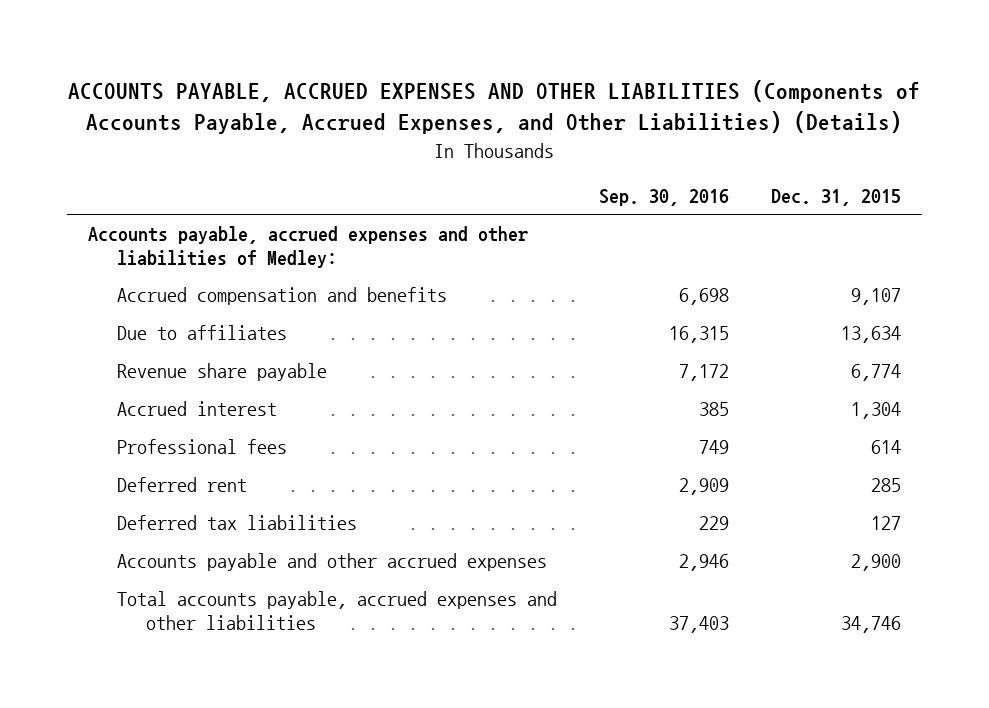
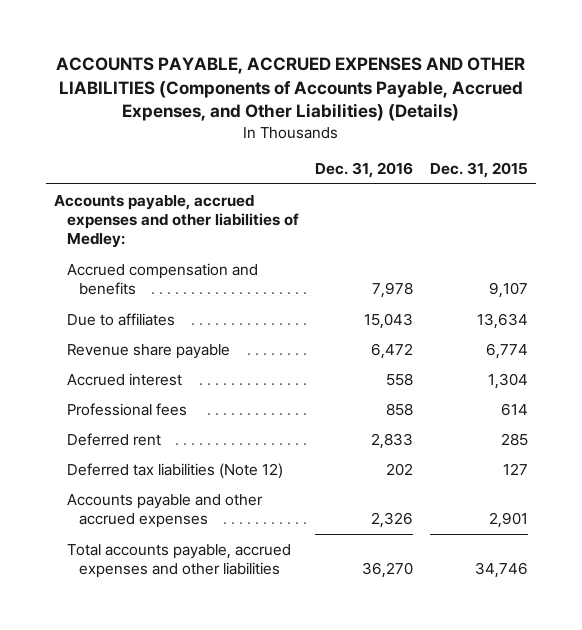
- | Sep. 30, 2016 | Dec. 31, 2015
+ | Dec. 31, 2016 | Dec. 31, 2015
- Deferred tax liabilities | 229 | 127
- Accounts payable and other accrued expenses | 2,946 | 2,900
+ Deferred tax liabilities (Note 12) | 202 | 127
+ Accounts payable and other accrued expenses | 2,326 | 2,901

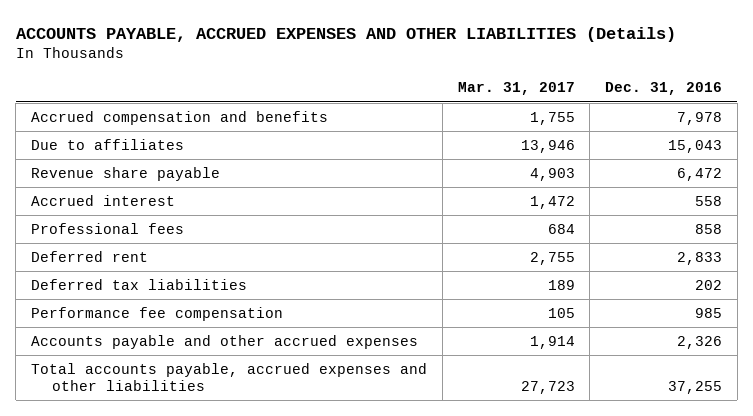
- ACCOUNTS PAYABLE, ACCRUED EXPENSES AND OTHER LIABILITIES (Components of Accounts Payable, Accrued Expenses, and Other Liabilities) (Details)
+ ACCOUNTS PAYABLE, ACCRUED EXPENSES AND OTHER LIABILITIES (Details)
- | Dec. 31, 2016 | Dec. 31, 2015
+ | Mar. 31, 2017 | Dec. 31, 2016
- Accounts payable, accrued expenses and other liabilities of Medley:
- Deferred tax liabilities (Note 12) | 202 | 127
+ Deferred tax liabilities | 189 | 202
+ Performance fee compensation | 105 | 985
- Total accounts payable, accrued expenses and other liabilities | 36,270 | 34,746
+ Total accounts payable, accrued expenses and other liabilities | 27,723 | 37,255

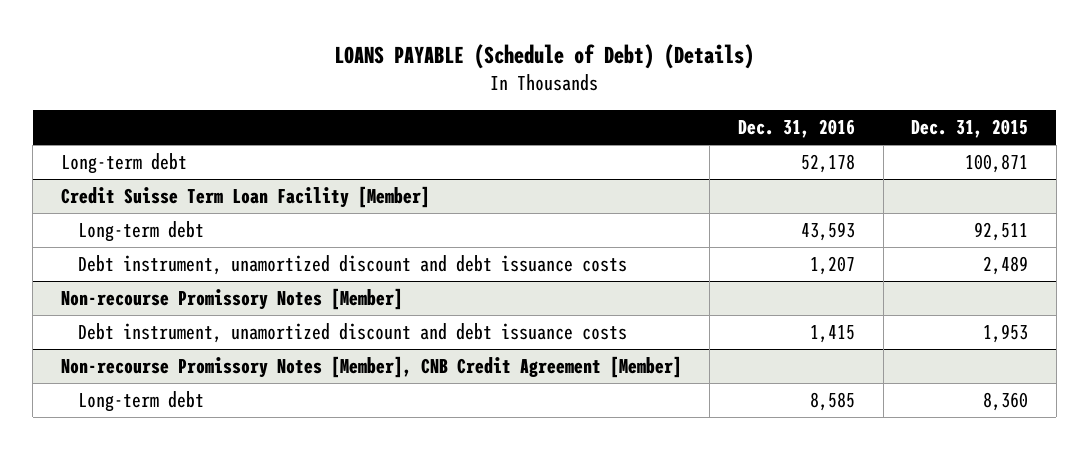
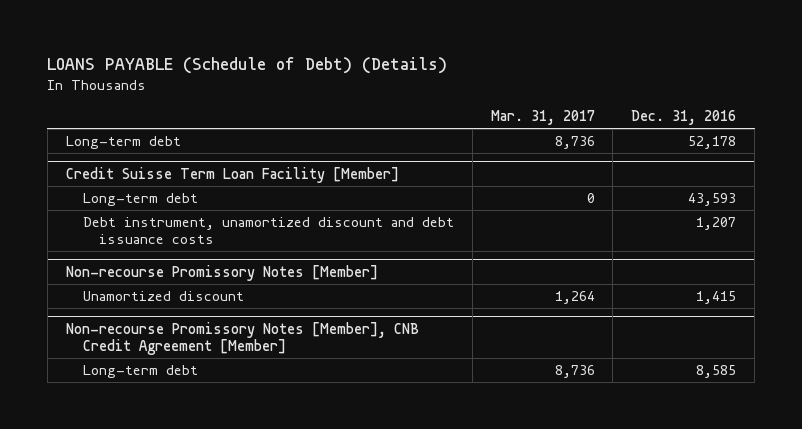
- | Dec. 31, 2016 | Dec. 31, 2015
+ | Mar. 31, 2017 | Dec. 31, 2016
@ Non-recourse Promissory Notes [Member]
- Debt instrument, unamortized discount and debt issuance costs | 1,415 | 1,953
+ Unamortized discount | 1,264 | 1,415

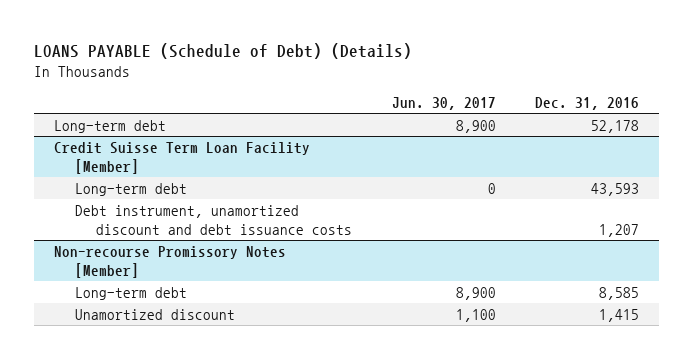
- | Mar. 31, 2017 | Dec. 31, 2016
+ | Jun. 30, 2017 | Dec. 31, 2016
- Non-recourse Promissory Notes [Member], CNB Credit Agreement [Member]
@ Non-recourse Promissory Notes [Member]
moved down: Unamortized discount | 1,100 | 1,415

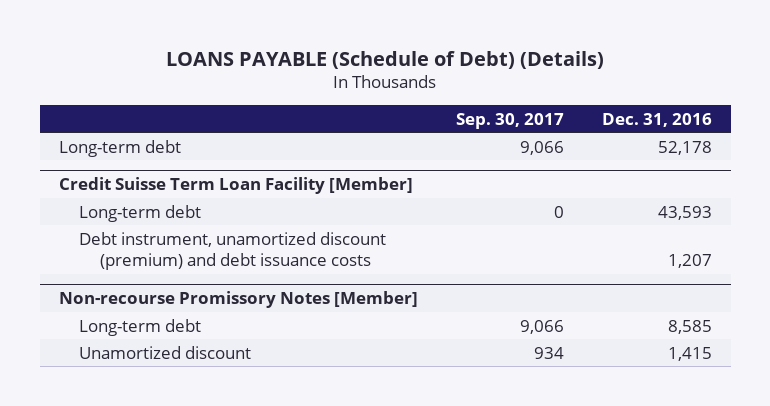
- | Jun. 30, 2017 | Dec. 31, 2016
+ | Sep. 30, 2017 | Dec. 31, 2016
@ Credit Suisse Term Loan Facility [Member]
- Debt instrument, unamortized discount and debt issuance costs | | 1,207
+ Debt instrument, unamortized discount (premium) and debt issuance costs | | 1,207

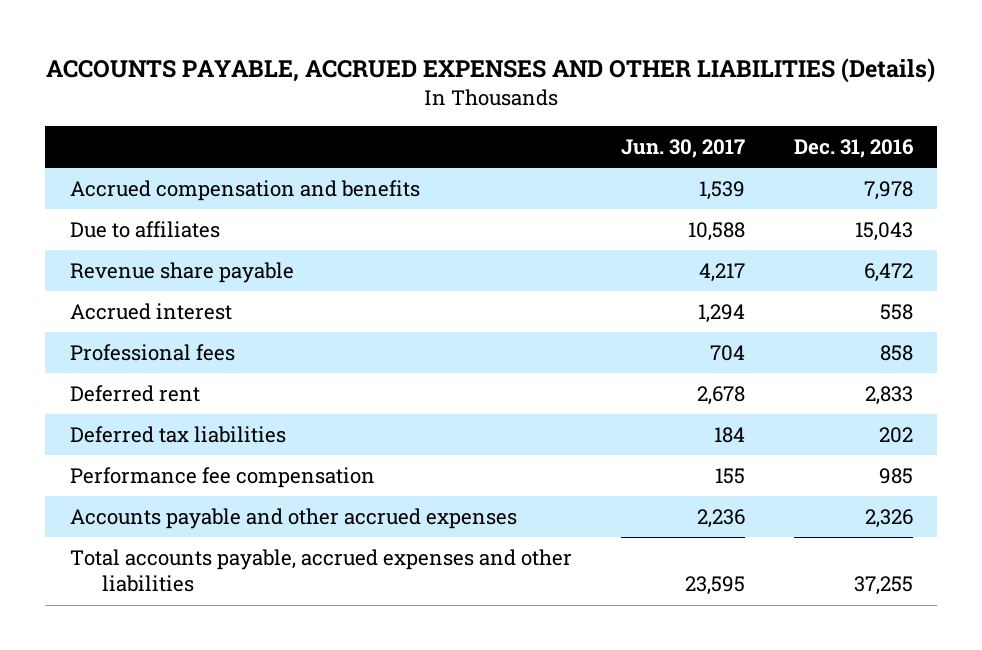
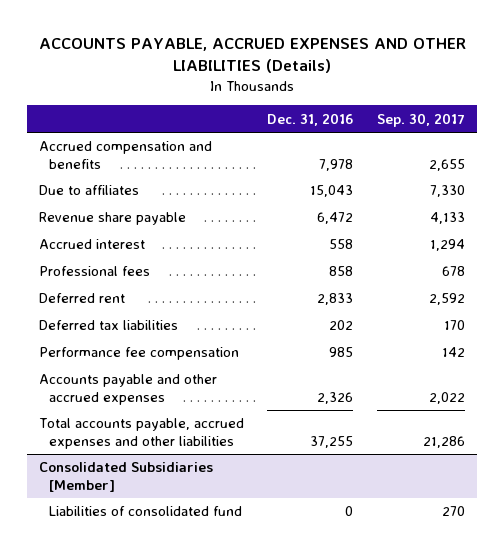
- | Jun. 30, 2017 | Dec. 31, 2016
+ | Dec. 31, 2016 | Sep. 30, 2017
+ Consolidated Subsidiaries [Member]
+ Liabilities of consolidated fund | 0 | 270

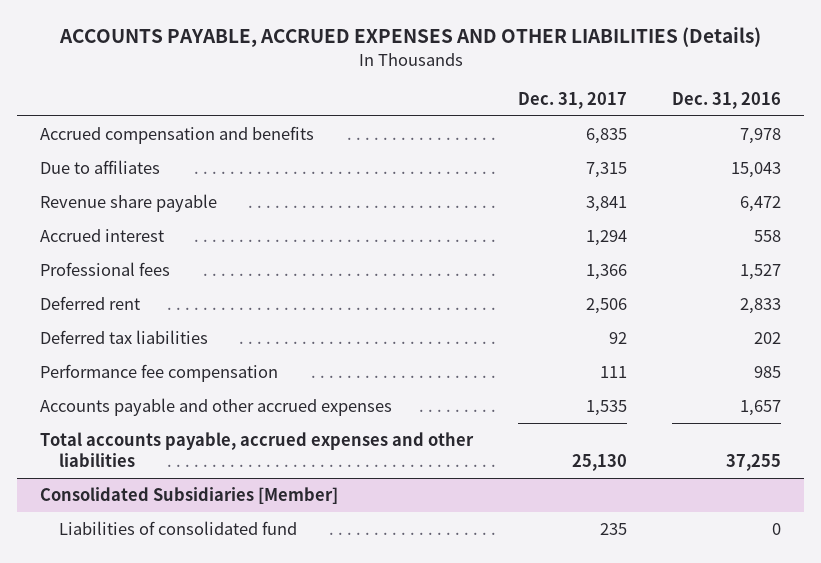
- | Dec. 31, 2016 | Sep. 30, 2017
+ | Dec. 31, 2017 | Dec. 31, 2016
- Professional fees | 858 | 678
+ Professional fees | 1,366 | 1,527
- Accounts payable and other accrued expenses | 2,326 | 2,022
+ Accounts payable and other accrued expenses | 1,535 | 1,657

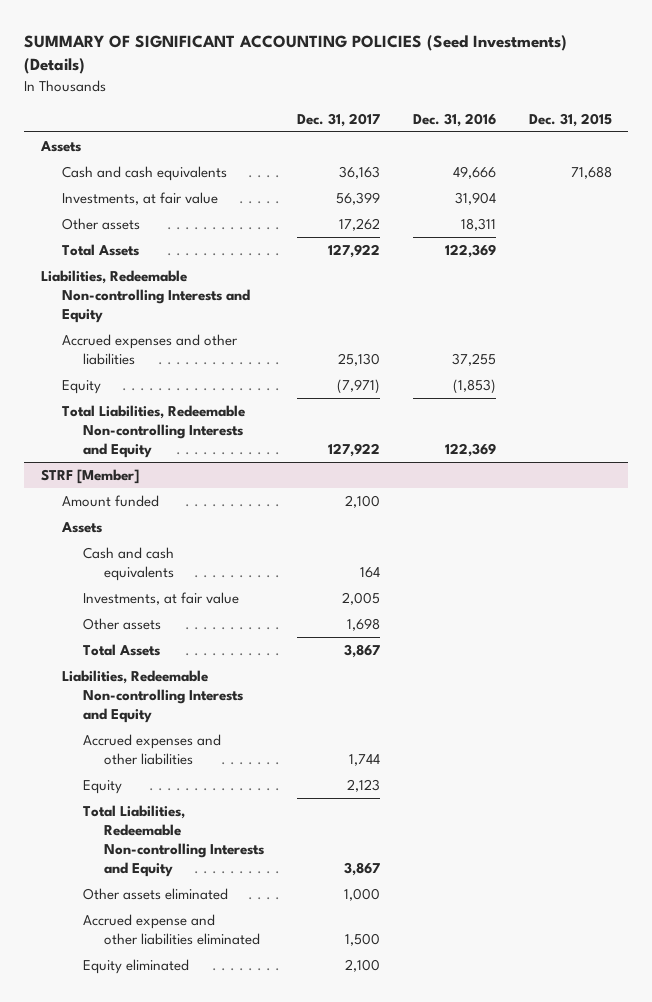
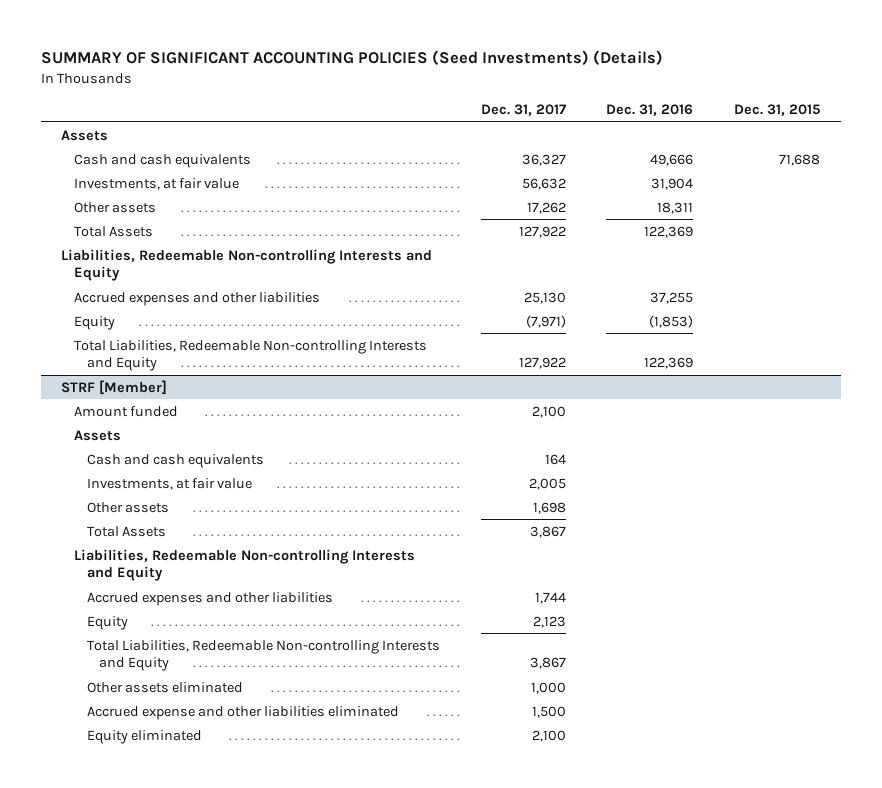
- Cash and cash equivalents | 36,163 | 49,666 | 71,688
- Investments, at fair value | 56,399 | 31,904 |
+ Cash and cash equivalents | 36,327 | 49,666 | 71,688
+ Investments, at fair value | 56,632 | 31,904 |

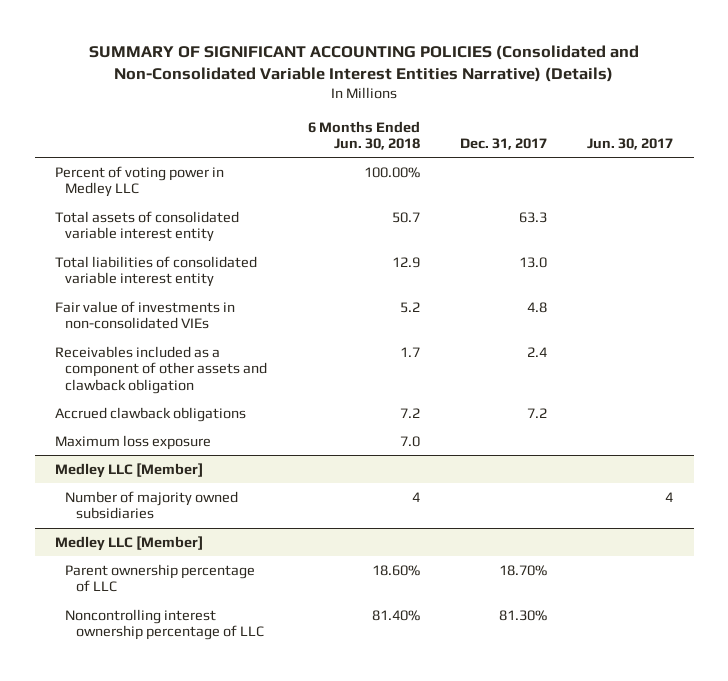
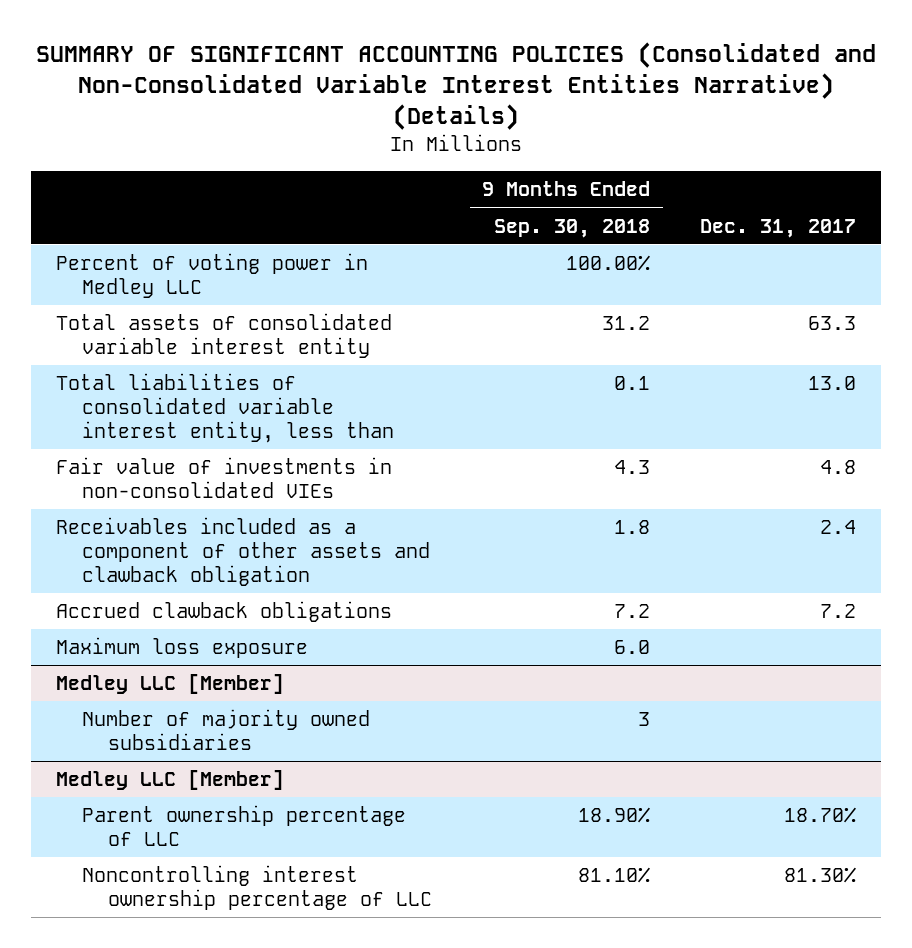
- | 6 Months Ended Jun. 30, 2018 | Dec. 31, 2017 | Jun. 30, 2017
+ | 9 Months Ended Sep. 30, 2018 | Dec. 31, 2017
- Total liabilities of consolidated variable interest entity | 12.9 | 13.0 |
+ Total liabilities of consolidated variable interest entity, less than | 0.1 | 13.0

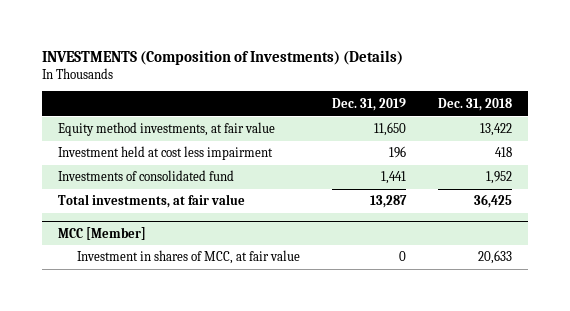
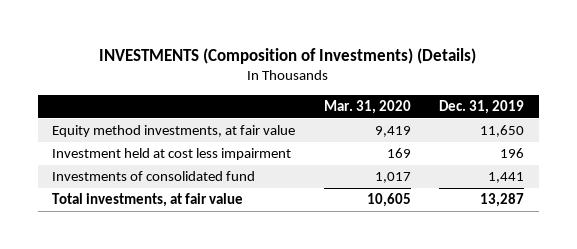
- | Dec. 31, 2019 | Dec. 31, 2018
+ | Mar. 31, 2020 | Dec. 31, 2019
- MCC [Member]
- Investment in shares of MCC, at fair value | 0 | 20,633

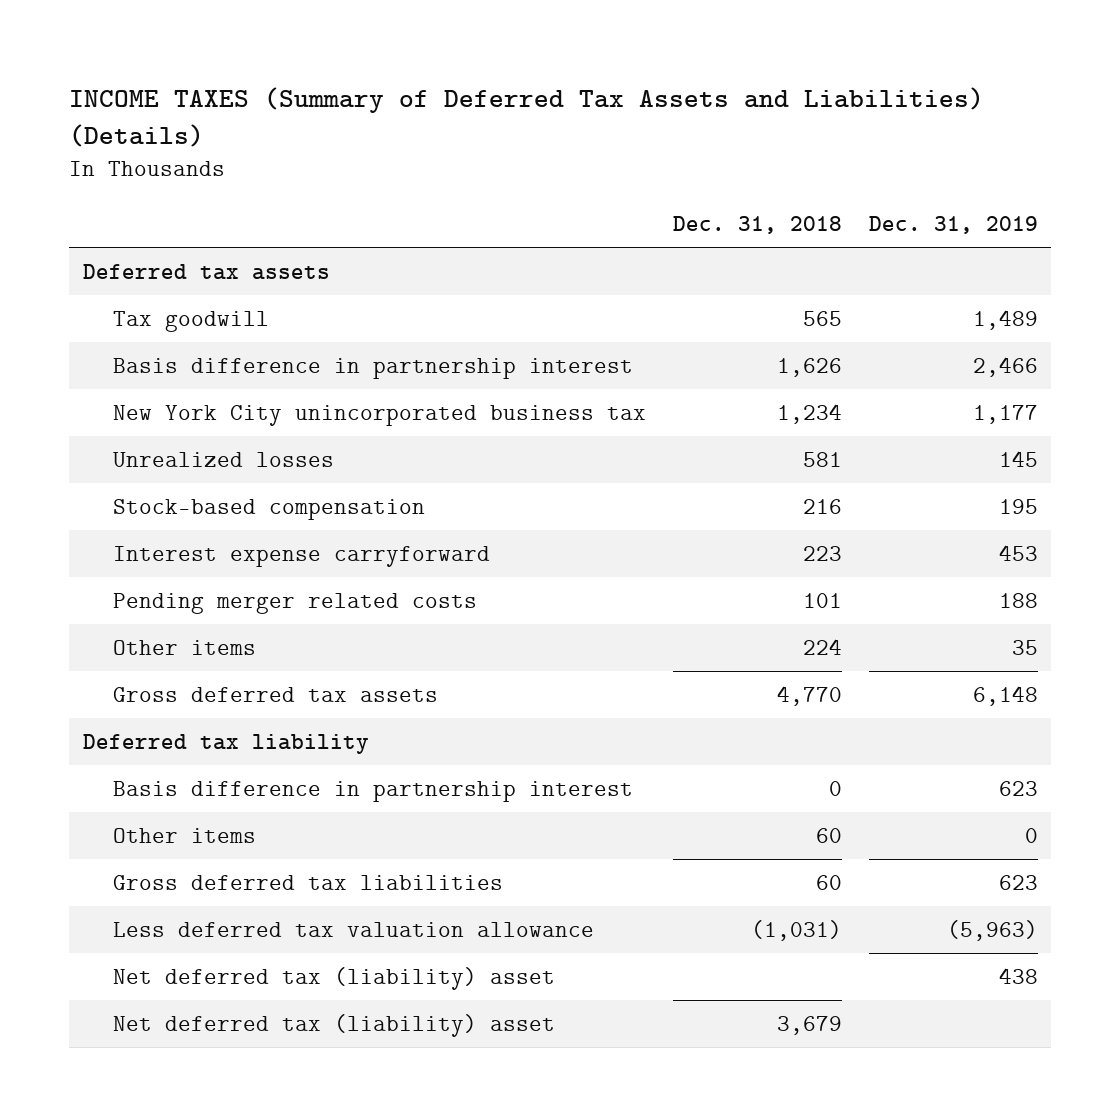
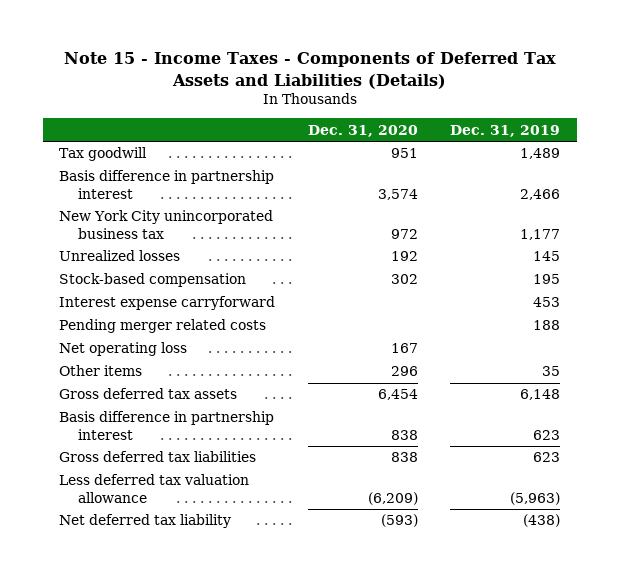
- INCOME TAXES (Summary of Deferred Tax Assets and Liabilities) (Details)
+ Note 15 - Income Taxes - Components of Deferred Tax Assets and Liabilities (Details)
- | Dec. 31, 2018 | Dec. 31, 2019
+ | Dec. 31, 2020 | Dec. 31, 2019
- Deferred tax assets
+ Net operating loss | 167 |
- Deferred tax liability
- Other items | 60 | 0
- Net deferred tax (liability) asset | | 438
- Net deferred tax (liability) asset | 3,679 |
+ Net deferred tax liability | (593) | (438)

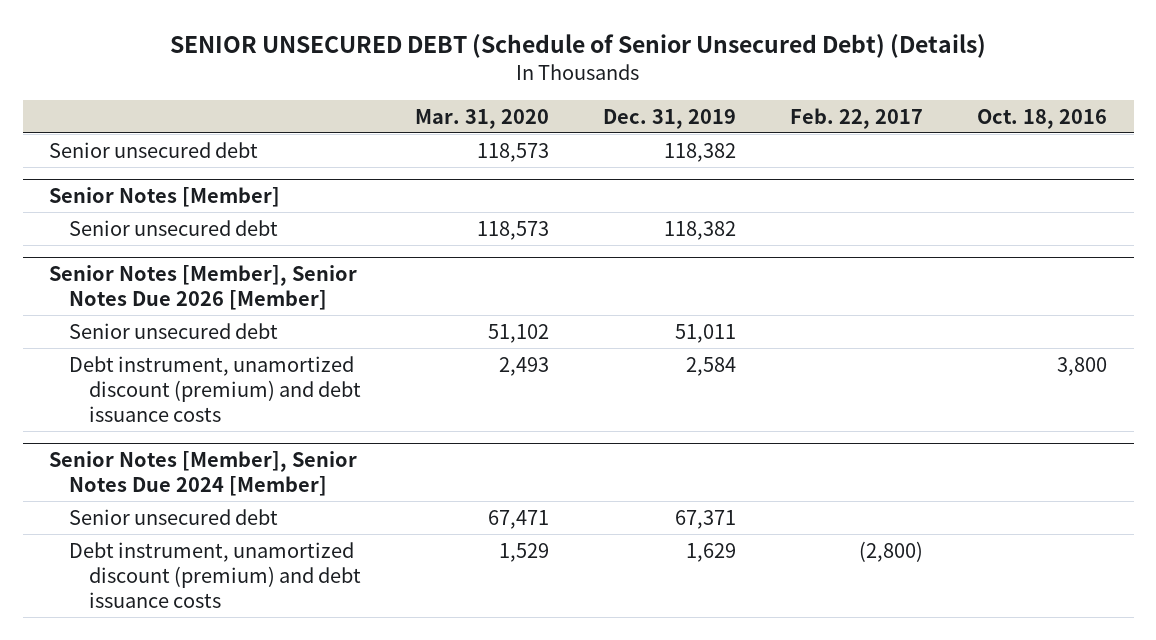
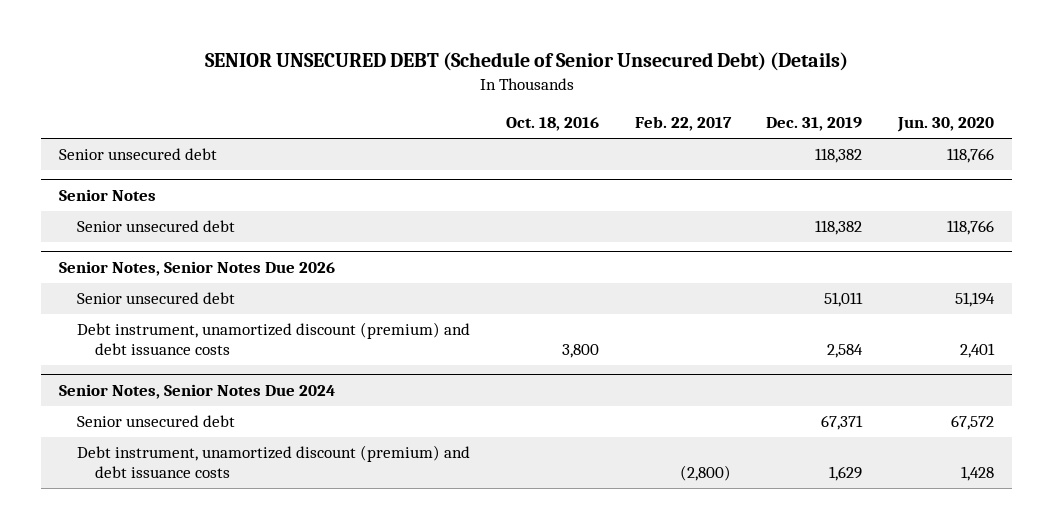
- | Mar. 31, 2020 | Dec. 31, 2019 | Feb. 22, 2017 | Oct. 18, 2016
+ | Oct. 18, 2016 | Feb. 22, 2017 | Dec. 31, 2019 | Jun. 30, 2020
- Senior Notes [Member]
+ Senior Notes
- Senior Notes [Member], Senior Notes Due 2026 [Member]
+ Senior Notes, Senior Notes Due 2026
- Senior Notes [Member], Senior Notes Due 2024 [Member]
+ Senior Notes, Senior Notes Due 2024

